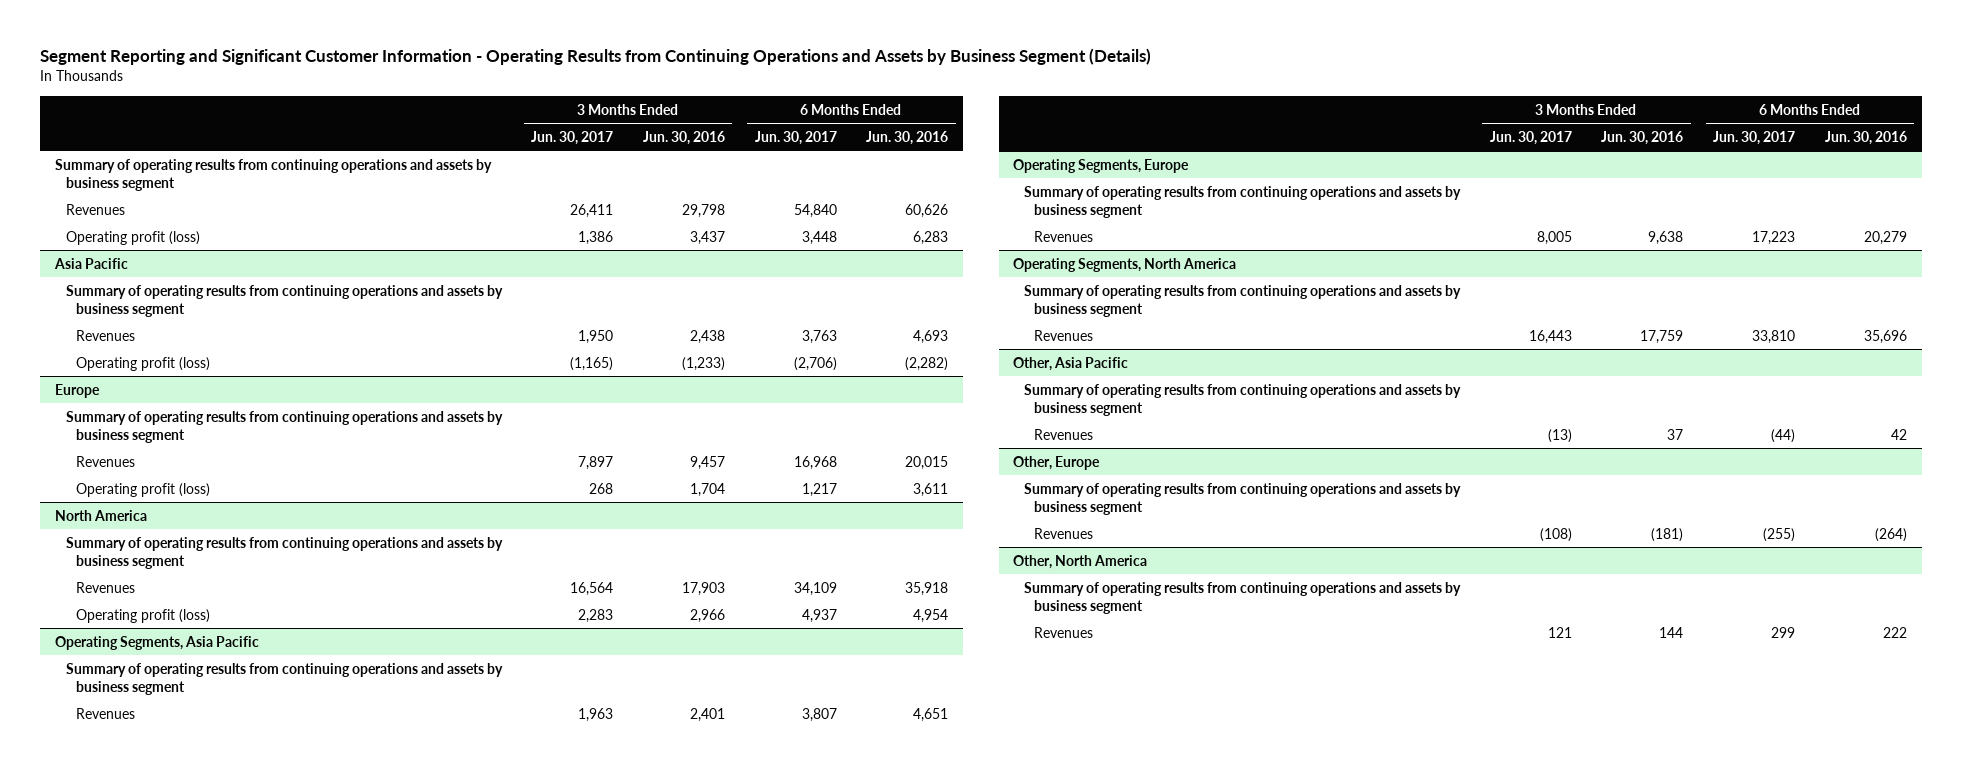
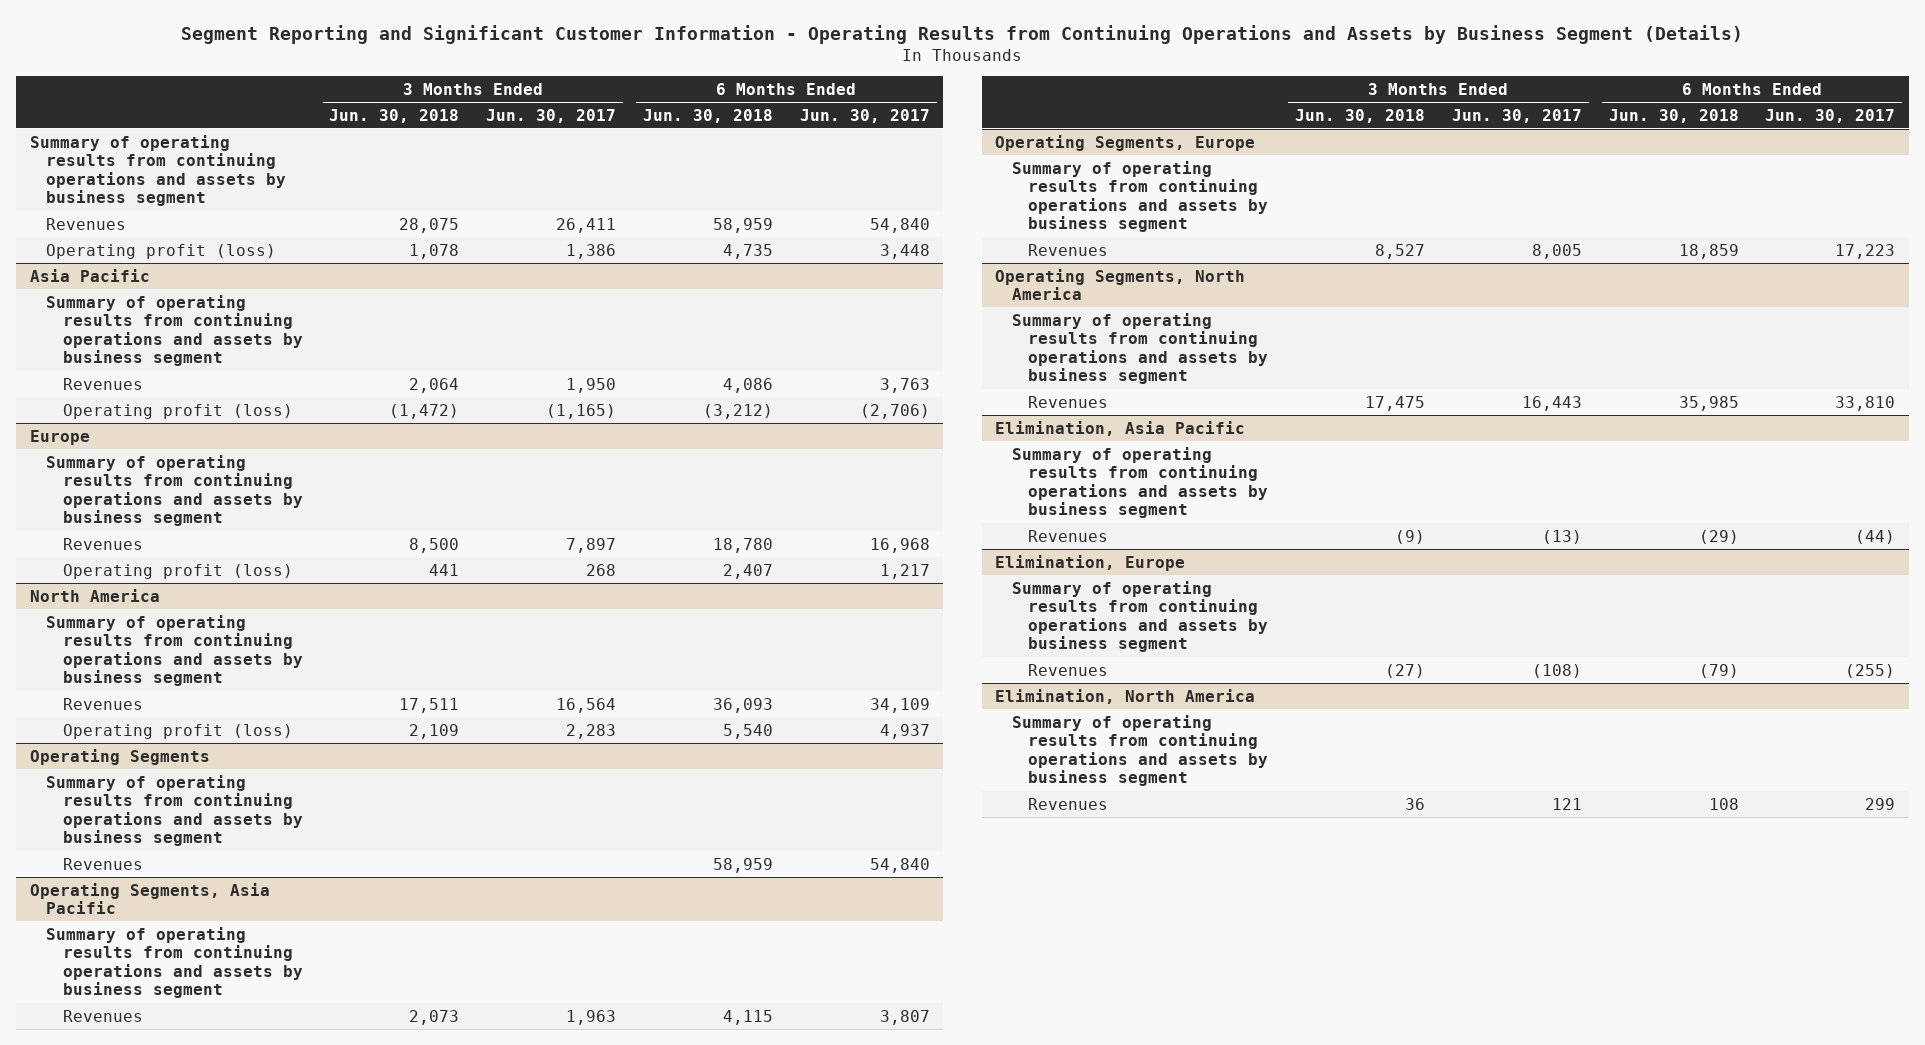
- | 3 Months Ended Jun. 30, 2017 | 3 Months Ended Jun. 30, 2016 | 6 Months Ended Jun. 30, 2017 | 6 Months Ended Jun. 30, 2016
+ | 3 Months Ended Jun. 30, 2018 | 3 Months Ended Jun. 30, 2017 | 6 Months Ended Jun. 30, 2018 | 6 Months Ended Jun. 30, 2017
+ Operating Segments
+ Summary of operating results from continuing operations and assets by business segment
+ Revenues | | | 58,959 | 54,840
- Other, Asia Pacific
+ Elimination, Asia Pacific
- Other, Europe
+ Elimination, Europe
- Other, North America
+ Elimination, North America

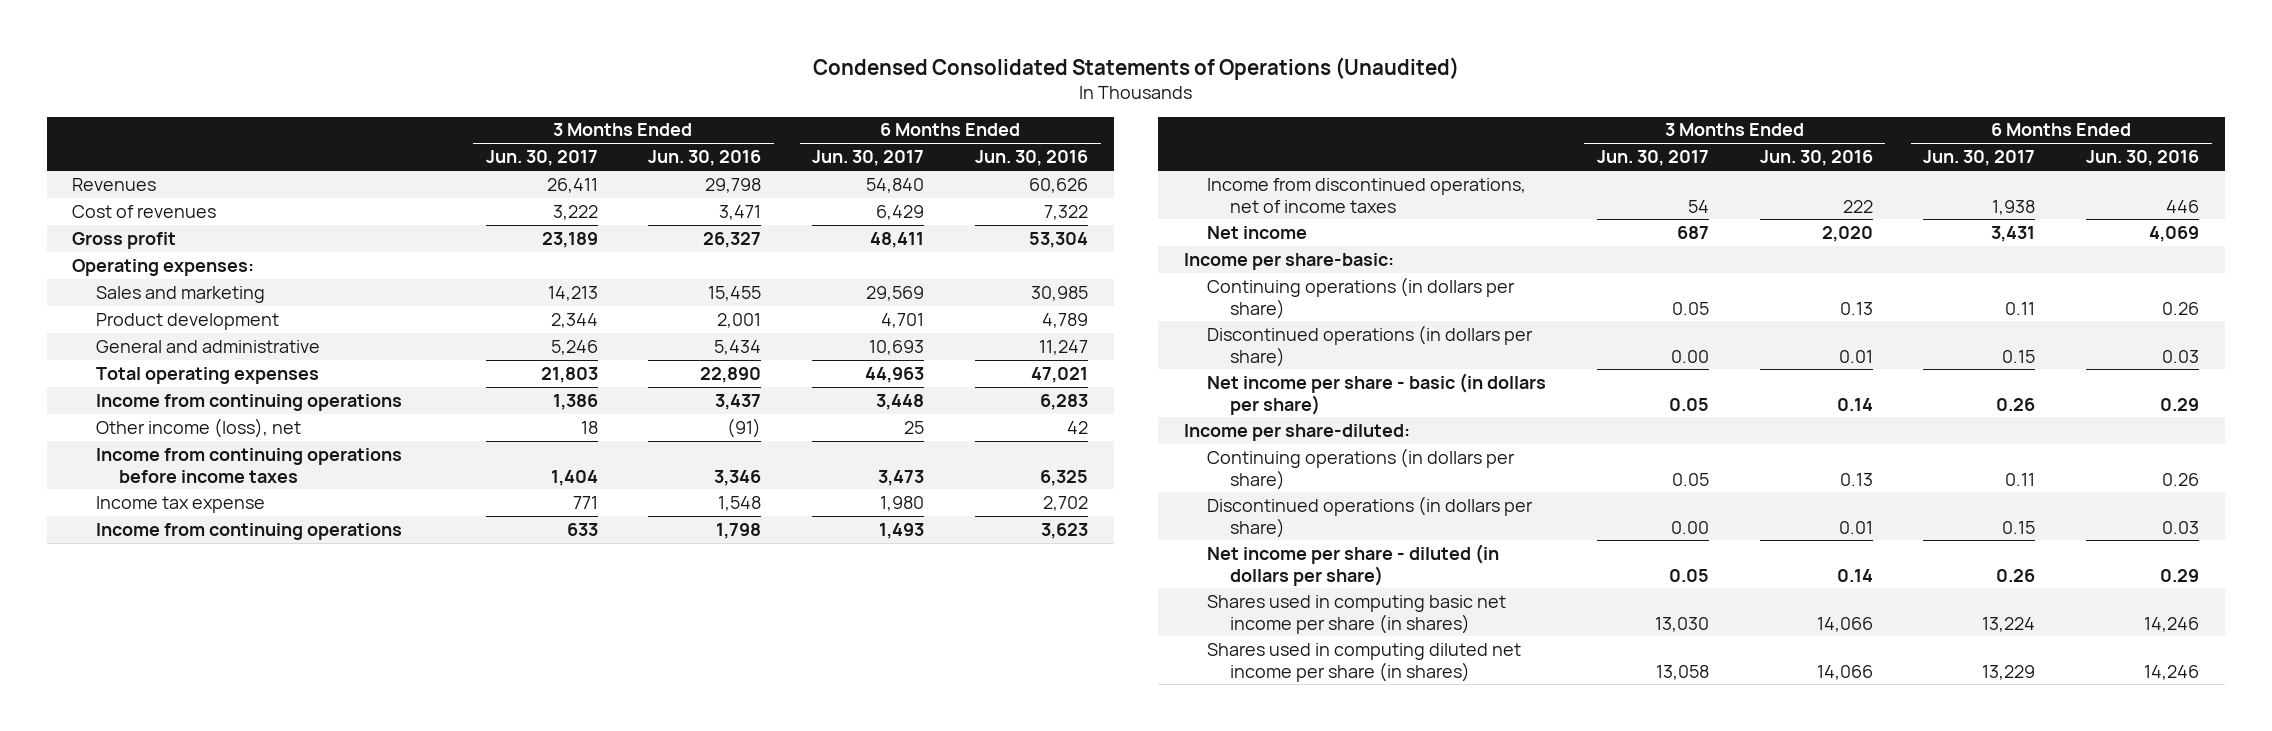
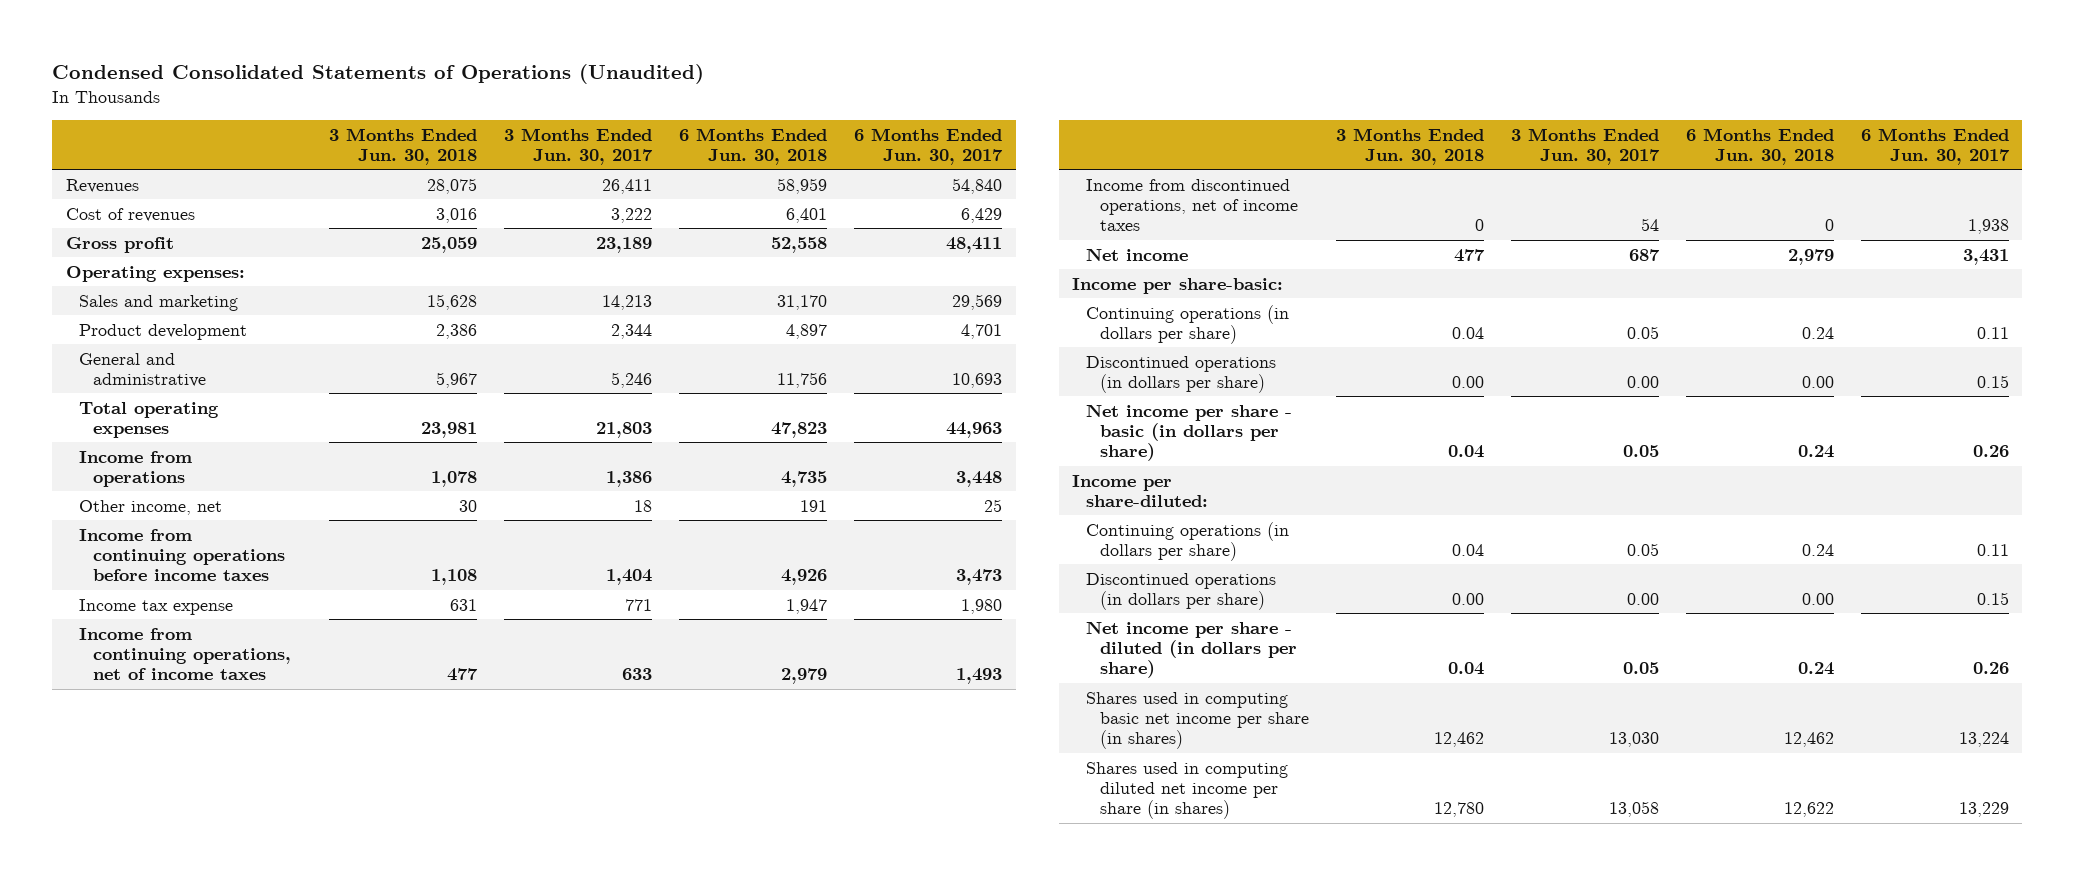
- | 3 Months Ended Jun. 30, 2017 | 3 Months Ended Jun. 30, 2016 | 6 Months Ended Jun. 30, 2017 | 6 Months Ended Jun. 30, 2016
+ | 3 Months Ended Jun. 30, 2018 | 3 Months Ended Jun. 30, 2017 | 6 Months Ended Jun. 30, 2018 | 6 Months Ended Jun. 30, 2017
- Income from continuing operations | 1,386 | 3,437 | 3,448 | 6,283
- Other income (loss), net | 18 | (91) | 25 | 42
+ Income from operations | 1,078 | 1,386 | 4,735 | 3,448
+ Other income, net | 30 | 18 | 191 | 25
- Income from continuing operations | 633 | 1,798 | 1,493 | 3,623
+ Income from continuing operations, net of income taxes | 477 | 633 | 2,979 | 1,493

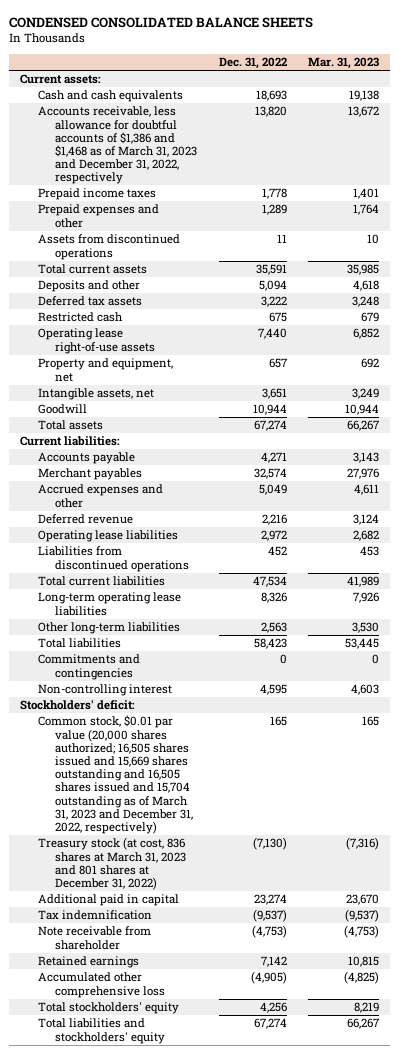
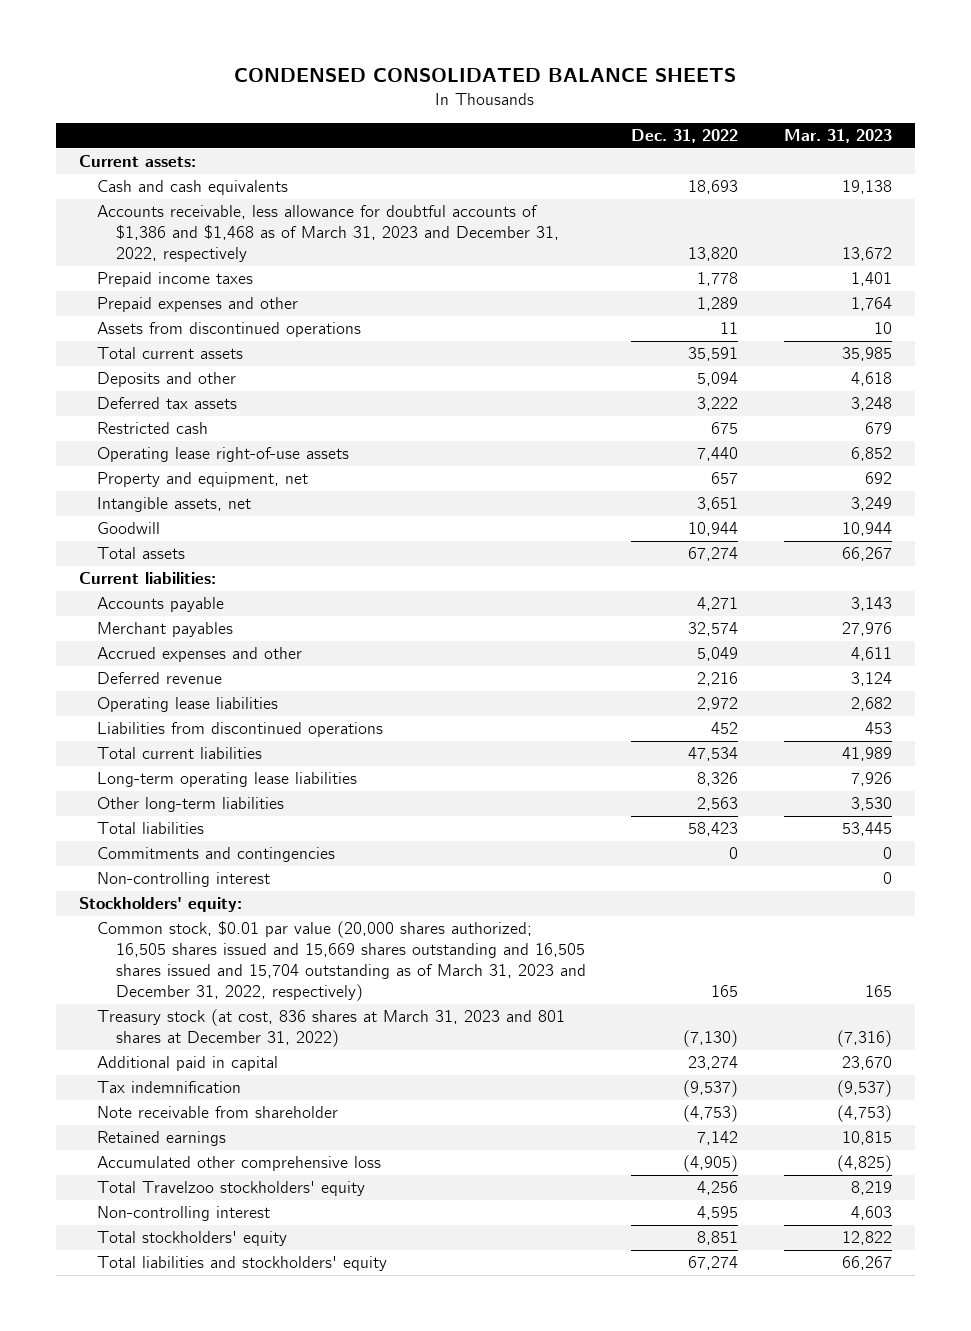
- Stockholders' deficit:
+ Non-controlling interest | | 0
+ Stockholders' equity:
- Total stockholders' equity | 4,256 | 8,219
+ Total Travelzoo stockholders' equity | 4,256 | 8,219
moved down: Non-controlling interest | 4,595 | 4,603
+ Total stockholders' equity | 8,851 | 12,822

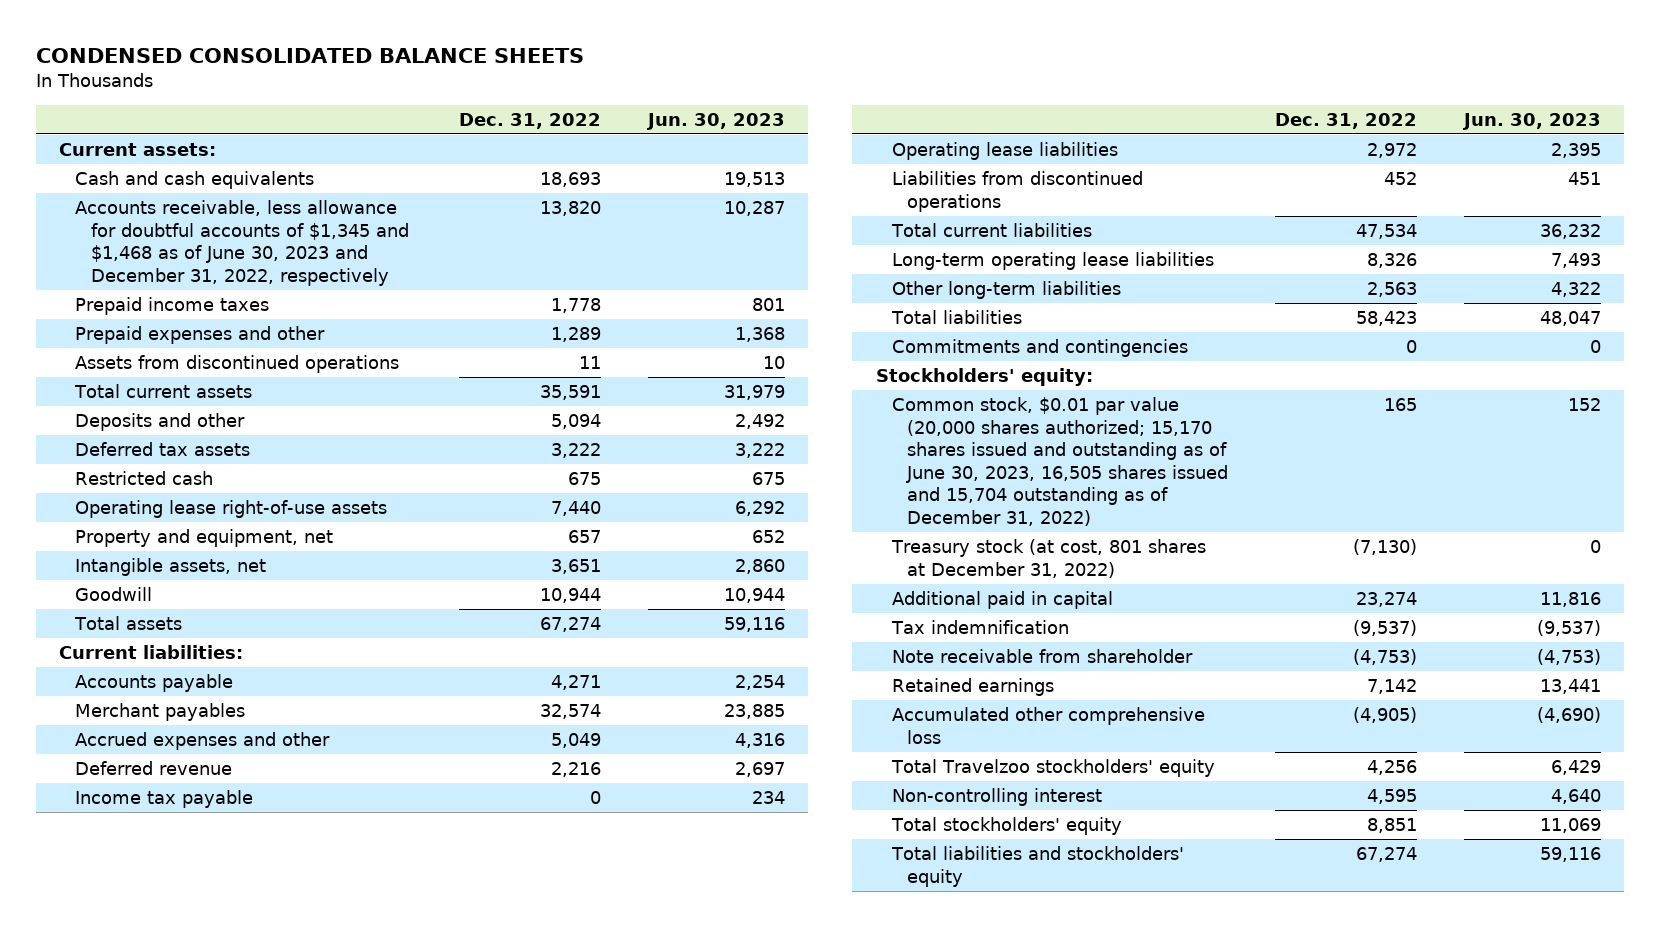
- | Dec. 31, 2022 | Mar. 31, 2023
+ | Dec. 31, 2022 | Jun. 30, 2023
- Accounts receivable, less allowance for doubtful accounts of $1,386 and $1,468 as of March 31, 2023 and December 31, 2022, respectively | 13,820 | 13,672
+ Accounts receivable, less allowance for doubtful accounts of $1,345 and $1,468 as of June 30, 2023 and December 31, 2022, respectively | 13,820 | 10,287
+ Income tax payable | 0 | 234
- Non-controlling interest | | 0
- Common stock, $0.01 par value (20,000 shares authorized; 16,505 shares issued and 15,669 shares outstanding and 16,505 shares issued and 15,704 outstanding as of March 31, 2023 and December 31, 2022, respectively) | 165 | 165
- Treasury stock (at cost, 836 shares at March 31, 2023 and 801 shares at December 31, 2022) | (7,130) | (7,316)
+ Common stock, $0.01 par value (20,000 shares authorized; 15,170 shares issued and outstanding as of June 30, 2023, 16,505 shares issued and 15,704 outstanding as of December 31, 2022) | 165 | 152
+ Treasury stock (at cost, 801 shares at December 31, 2022) | (7,130) | 0

